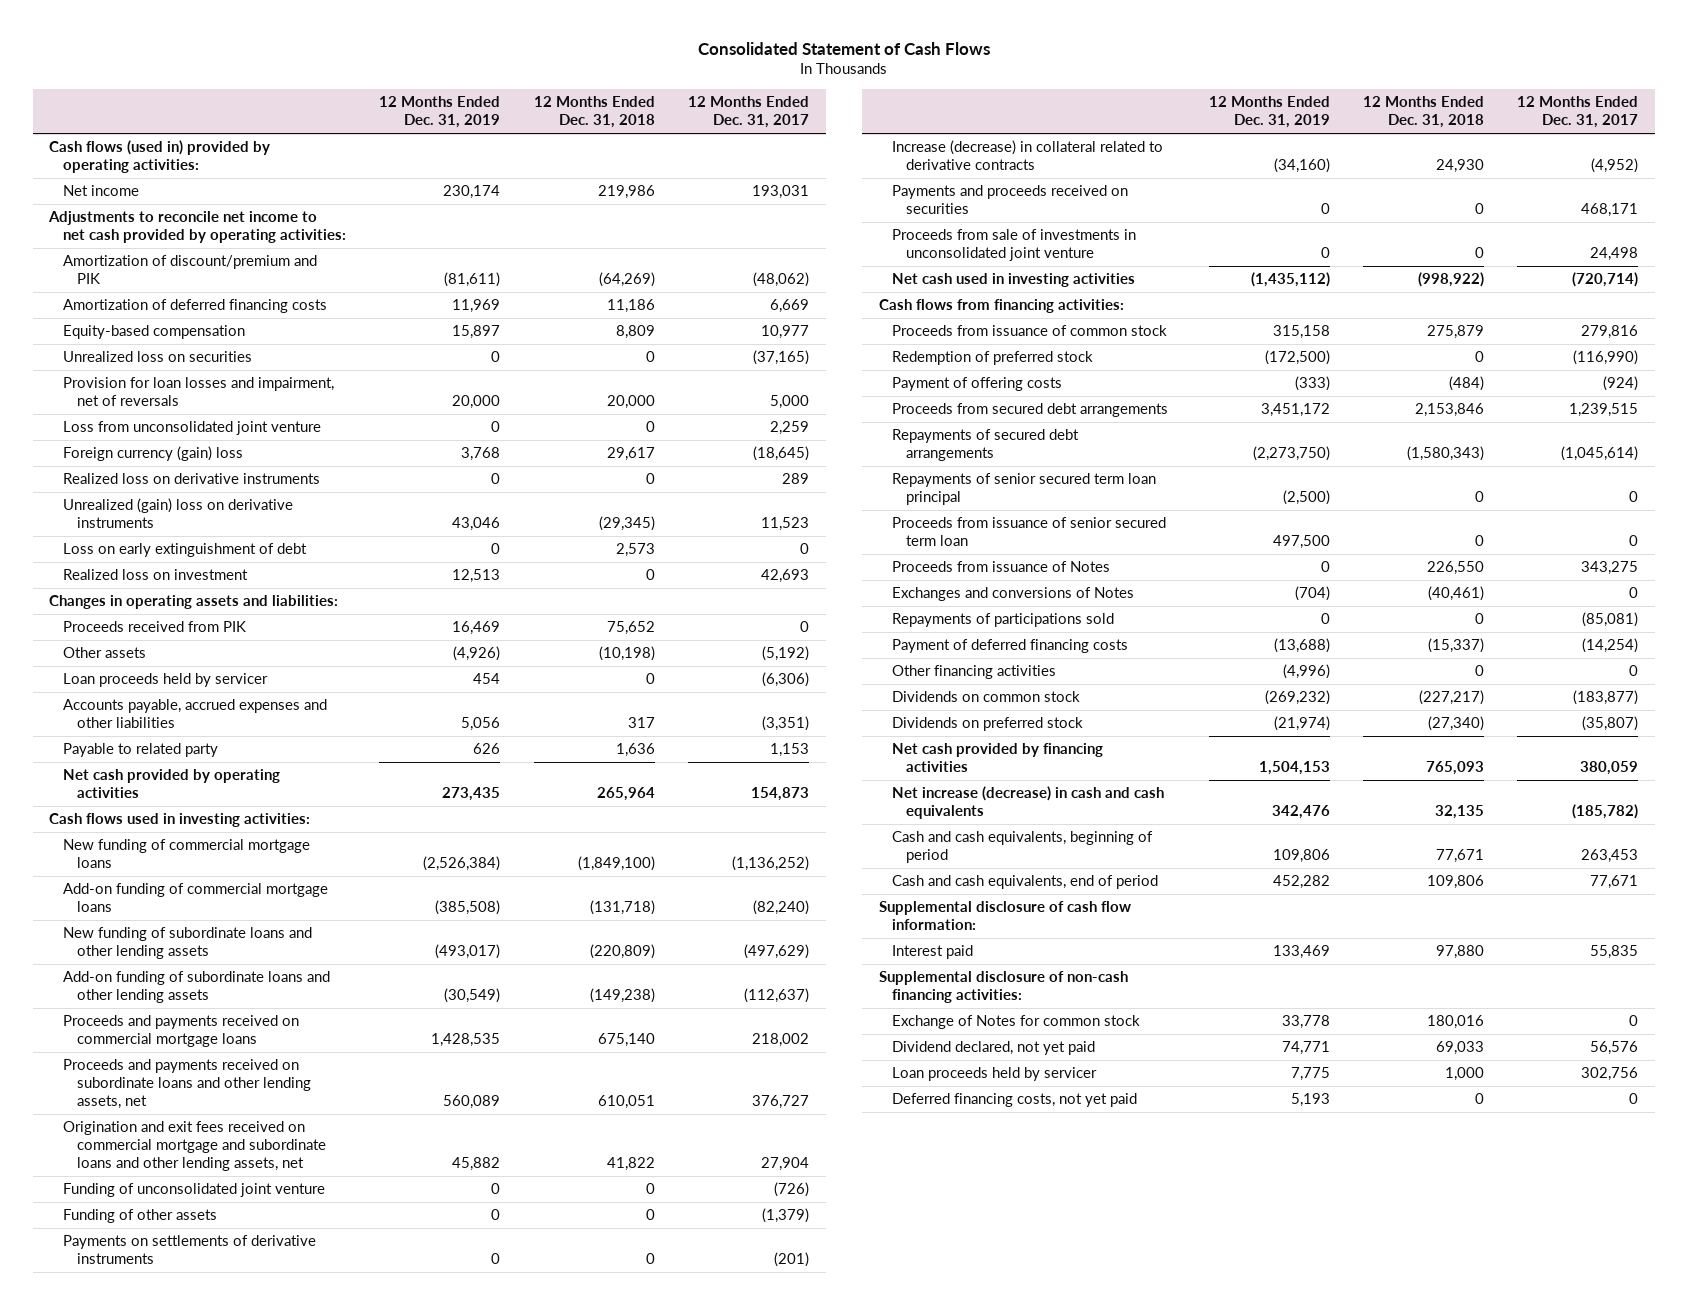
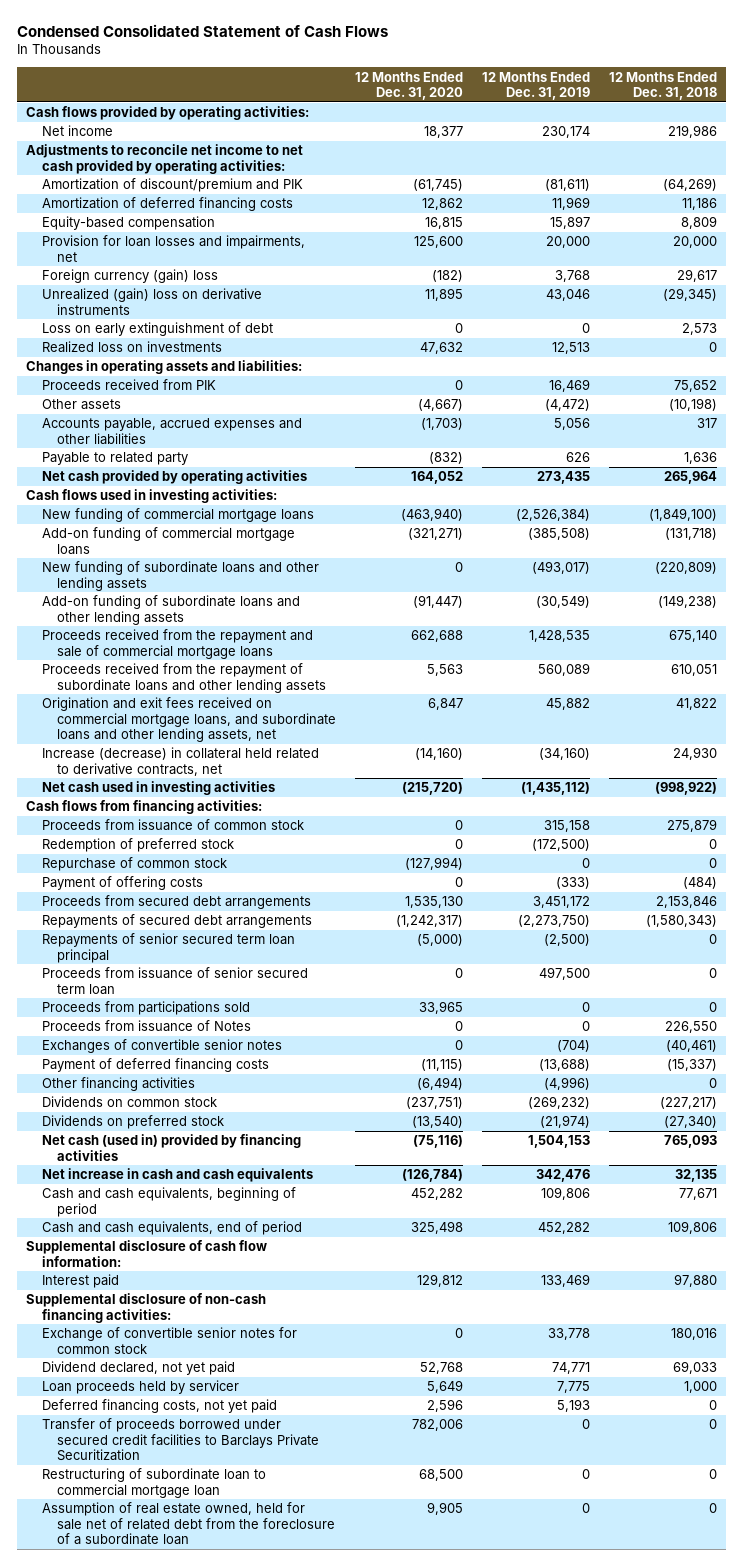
- Consolidated Statement of Cash Flows
+ Condensed Consolidated Statement of Cash Flows
- | 12 Months Ended Dec. 31, 2019 | 12 Months Ended Dec. 31, 2018 | 12 Months Ended Dec. 31, 2017
+ | 12 Months Ended Dec. 31, 2020 | 12 Months Ended Dec. 31, 2019 | 12 Months Ended Dec. 31, 2018
- Cash flows (used in) provided by operating activities:
+ Cash flows provided by operating activities:
- Unrealized loss on securities | 0 | 0 | (37,165)
- Provision for loan losses and impairment, net of reversals | 20,000 | 20,000 | 5,000
- Loss from unconsolidated joint venture | 0 | 0 | 2,259
+ Provision for loan losses and impairments, net | 125,600 | 20,000 | 20,000
- Realized loss on derivative instruments | 0 | 0 | 289
- Realized loss on investment | 12,513 | 0 | 42,693
+ Realized loss on investments | 47,632 | 12,513 | 0
- Other assets | (4,926) | (10,198) | (5,192)
- Loan proceeds held by servicer | 454 | 0 | (6,306)
+ Other assets | (4,667) | (4,472) | (10,198)
- Proceeds and payments received on commercial mortgage loans | 1,428,535 | 675,140 | 218,002
- Proceeds and payments received on subordinate loans and other lending assets, net | 560,089 | 610,051 | 376,727
- Origination and exit fees received on commercial mortgage and subordinate loans and other lending assets, net | 45,882 | 41,822 | 27,904
- Funding of unconsolidated joint venture | 0 | 0 | (726)
- Funding of other assets | 0 | 0 | (1,379)
- Payments on settlements of derivative instruments | 0 | 0 | (201)
- Increase (decrease) in collateral related to derivative contracts | (34,160) | 24,930 | (4,952)
- Payments and proceeds received on securities | 0 | 0 | 468,171
- Proceeds from sale of investments in unconsolidated joint venture | 0 | 0 | 24,498
+ Proceeds received from the repayment and sale of commercial mortgage loans | 662,688 | 1,428,535 | 675,140
+ Proceeds received from the repayment of subordinate loans and other lending assets | 5,563 | 560,089 | 610,051
+ Origination and exit fees received on commercial mortgage loans, and subordinate loans and other lending assets, net | 6,847 | 45,882 | 41,822
+ Increase (decrease) in collateral held related to derivative contracts, net | (14,160) | (34,160) | 24,930
+ Repurchase of common stock | (127,994) | 0 | 0
+ Proceeds from participations sold | 33,965 | 0 | 0
- Exchanges and conversions of Notes | (704) | (40,461) | 0
- Repayments of participations sold | 0 | 0 | (85,081)
+ Exchanges of convertible senior notes | 0 | (704) | (40,461)
- Net cash provided by financing activities | 1,504,153 | 765,093 | 380,059
- Net increase (decrease) in cash and cash equivalents | 342,476 | 32,135 | (185,782)
+ Net cash (used in) provided by financing activities | (75,116) | 1,504,153 | 765,093
+ Net increase in cash and cash equivalents | (126,784) | 342,476 | 32,135
- Exchange of Notes for common stock | 33,778 | 180,016 | 0
+ Exchange of convertible senior notes for common stock | 0 | 33,778 | 180,016
+ Transfer of proceeds borrowed under secured credit facilities to Barclays Private Securitization | 782,006 | 0 | 0
+ Restructuring of subordinate loan to commercial mortgage loan | 68,500 | 0 | 0
+ Assumption of real estate owned, held for sale net of related debt from the foreclosure of a subordinate loan | 9,905 | 0 | 0

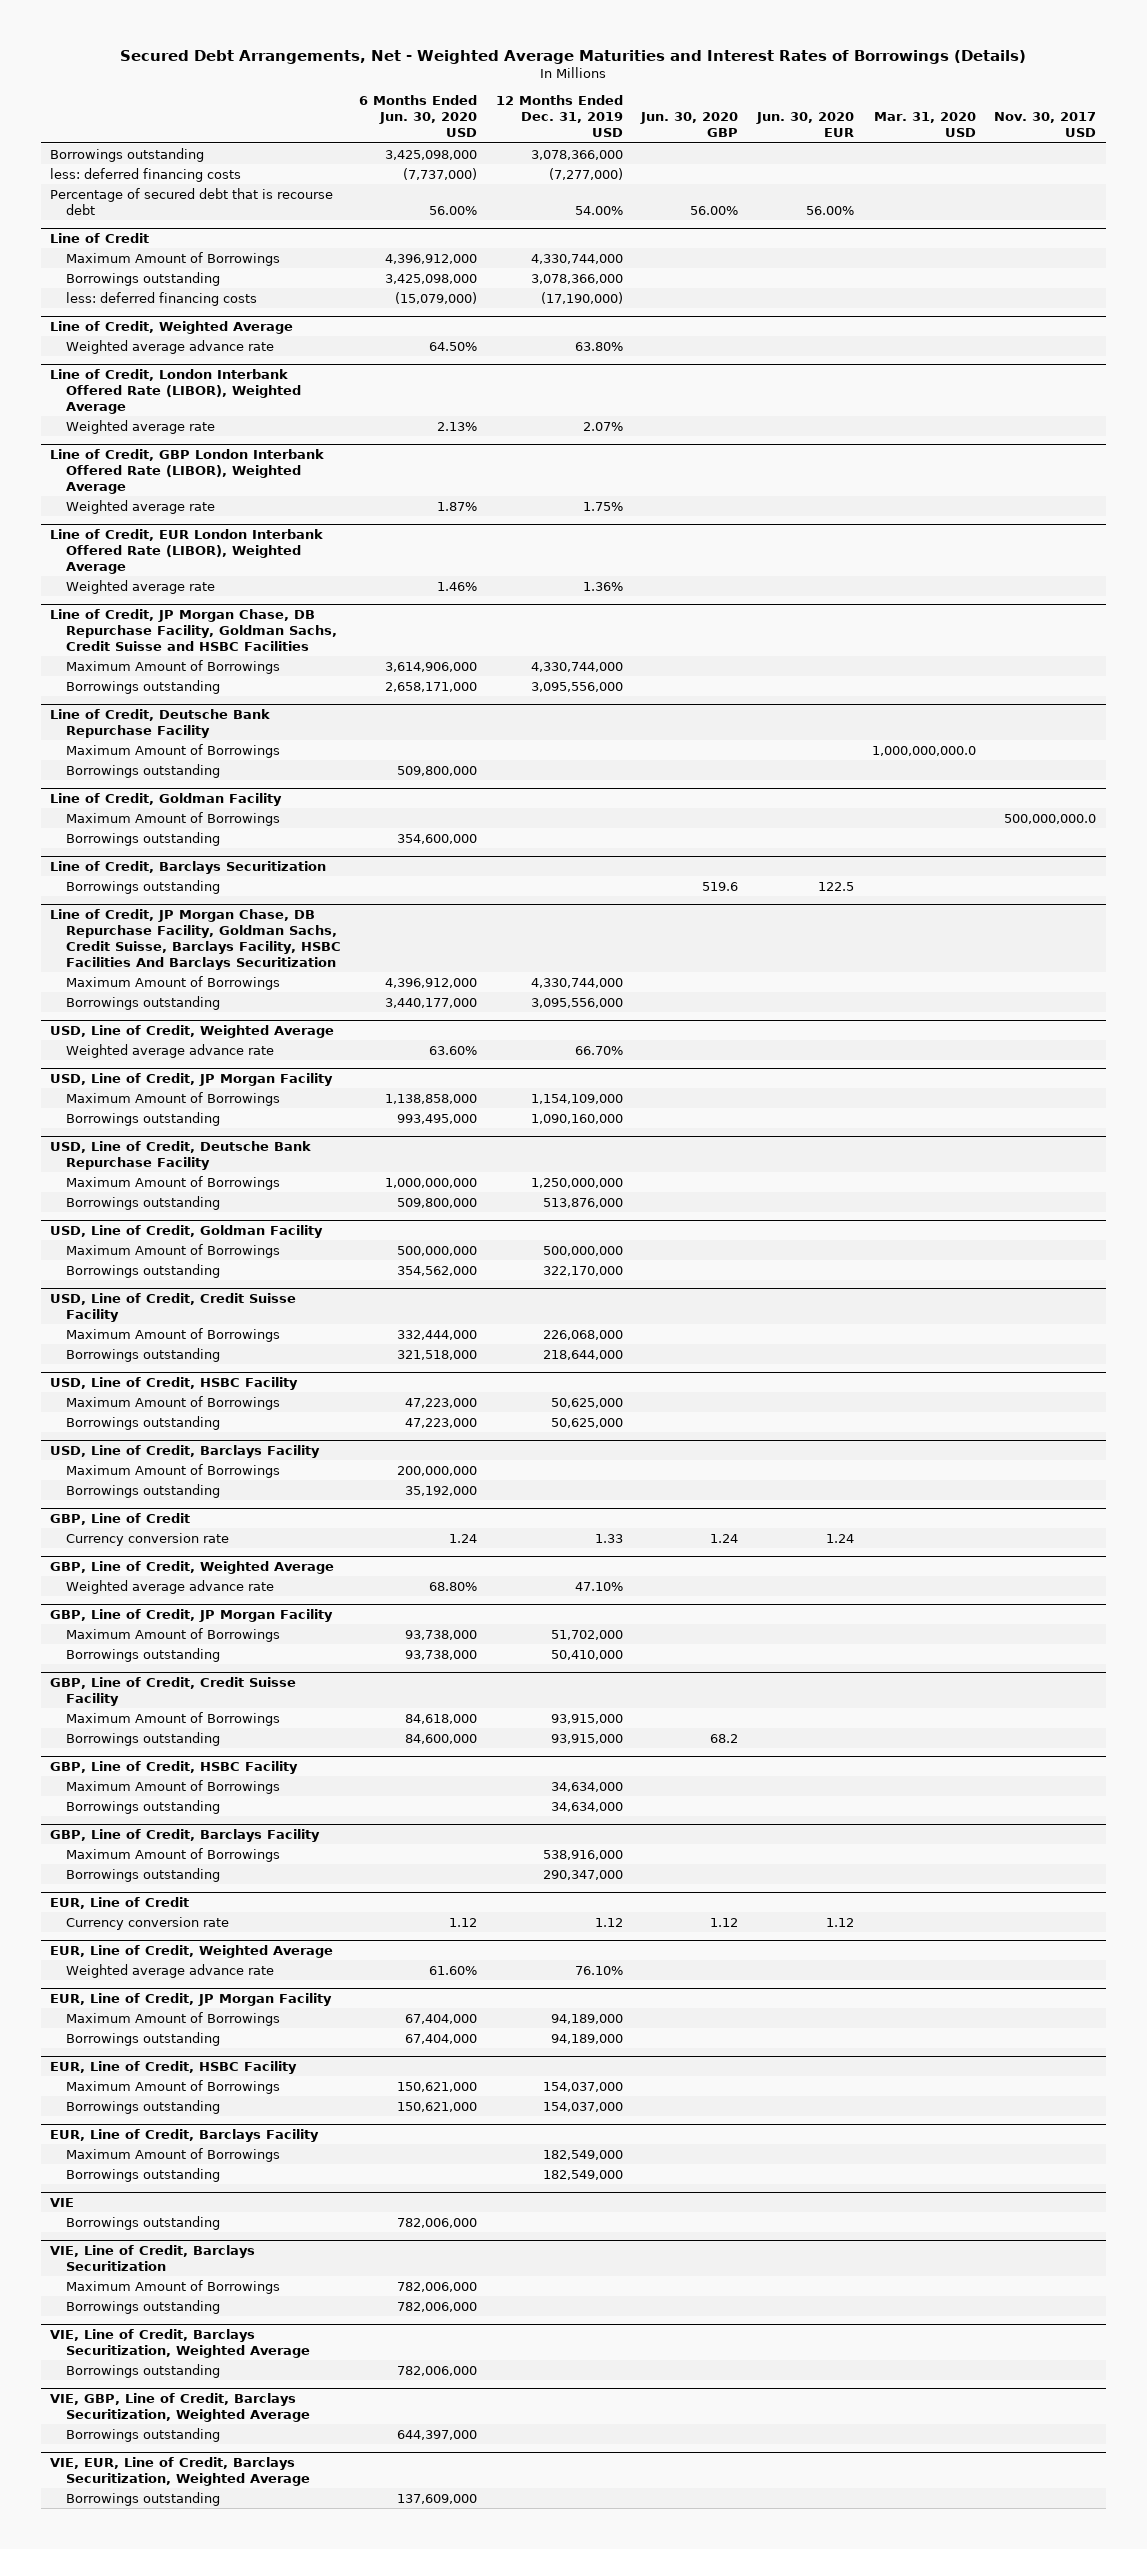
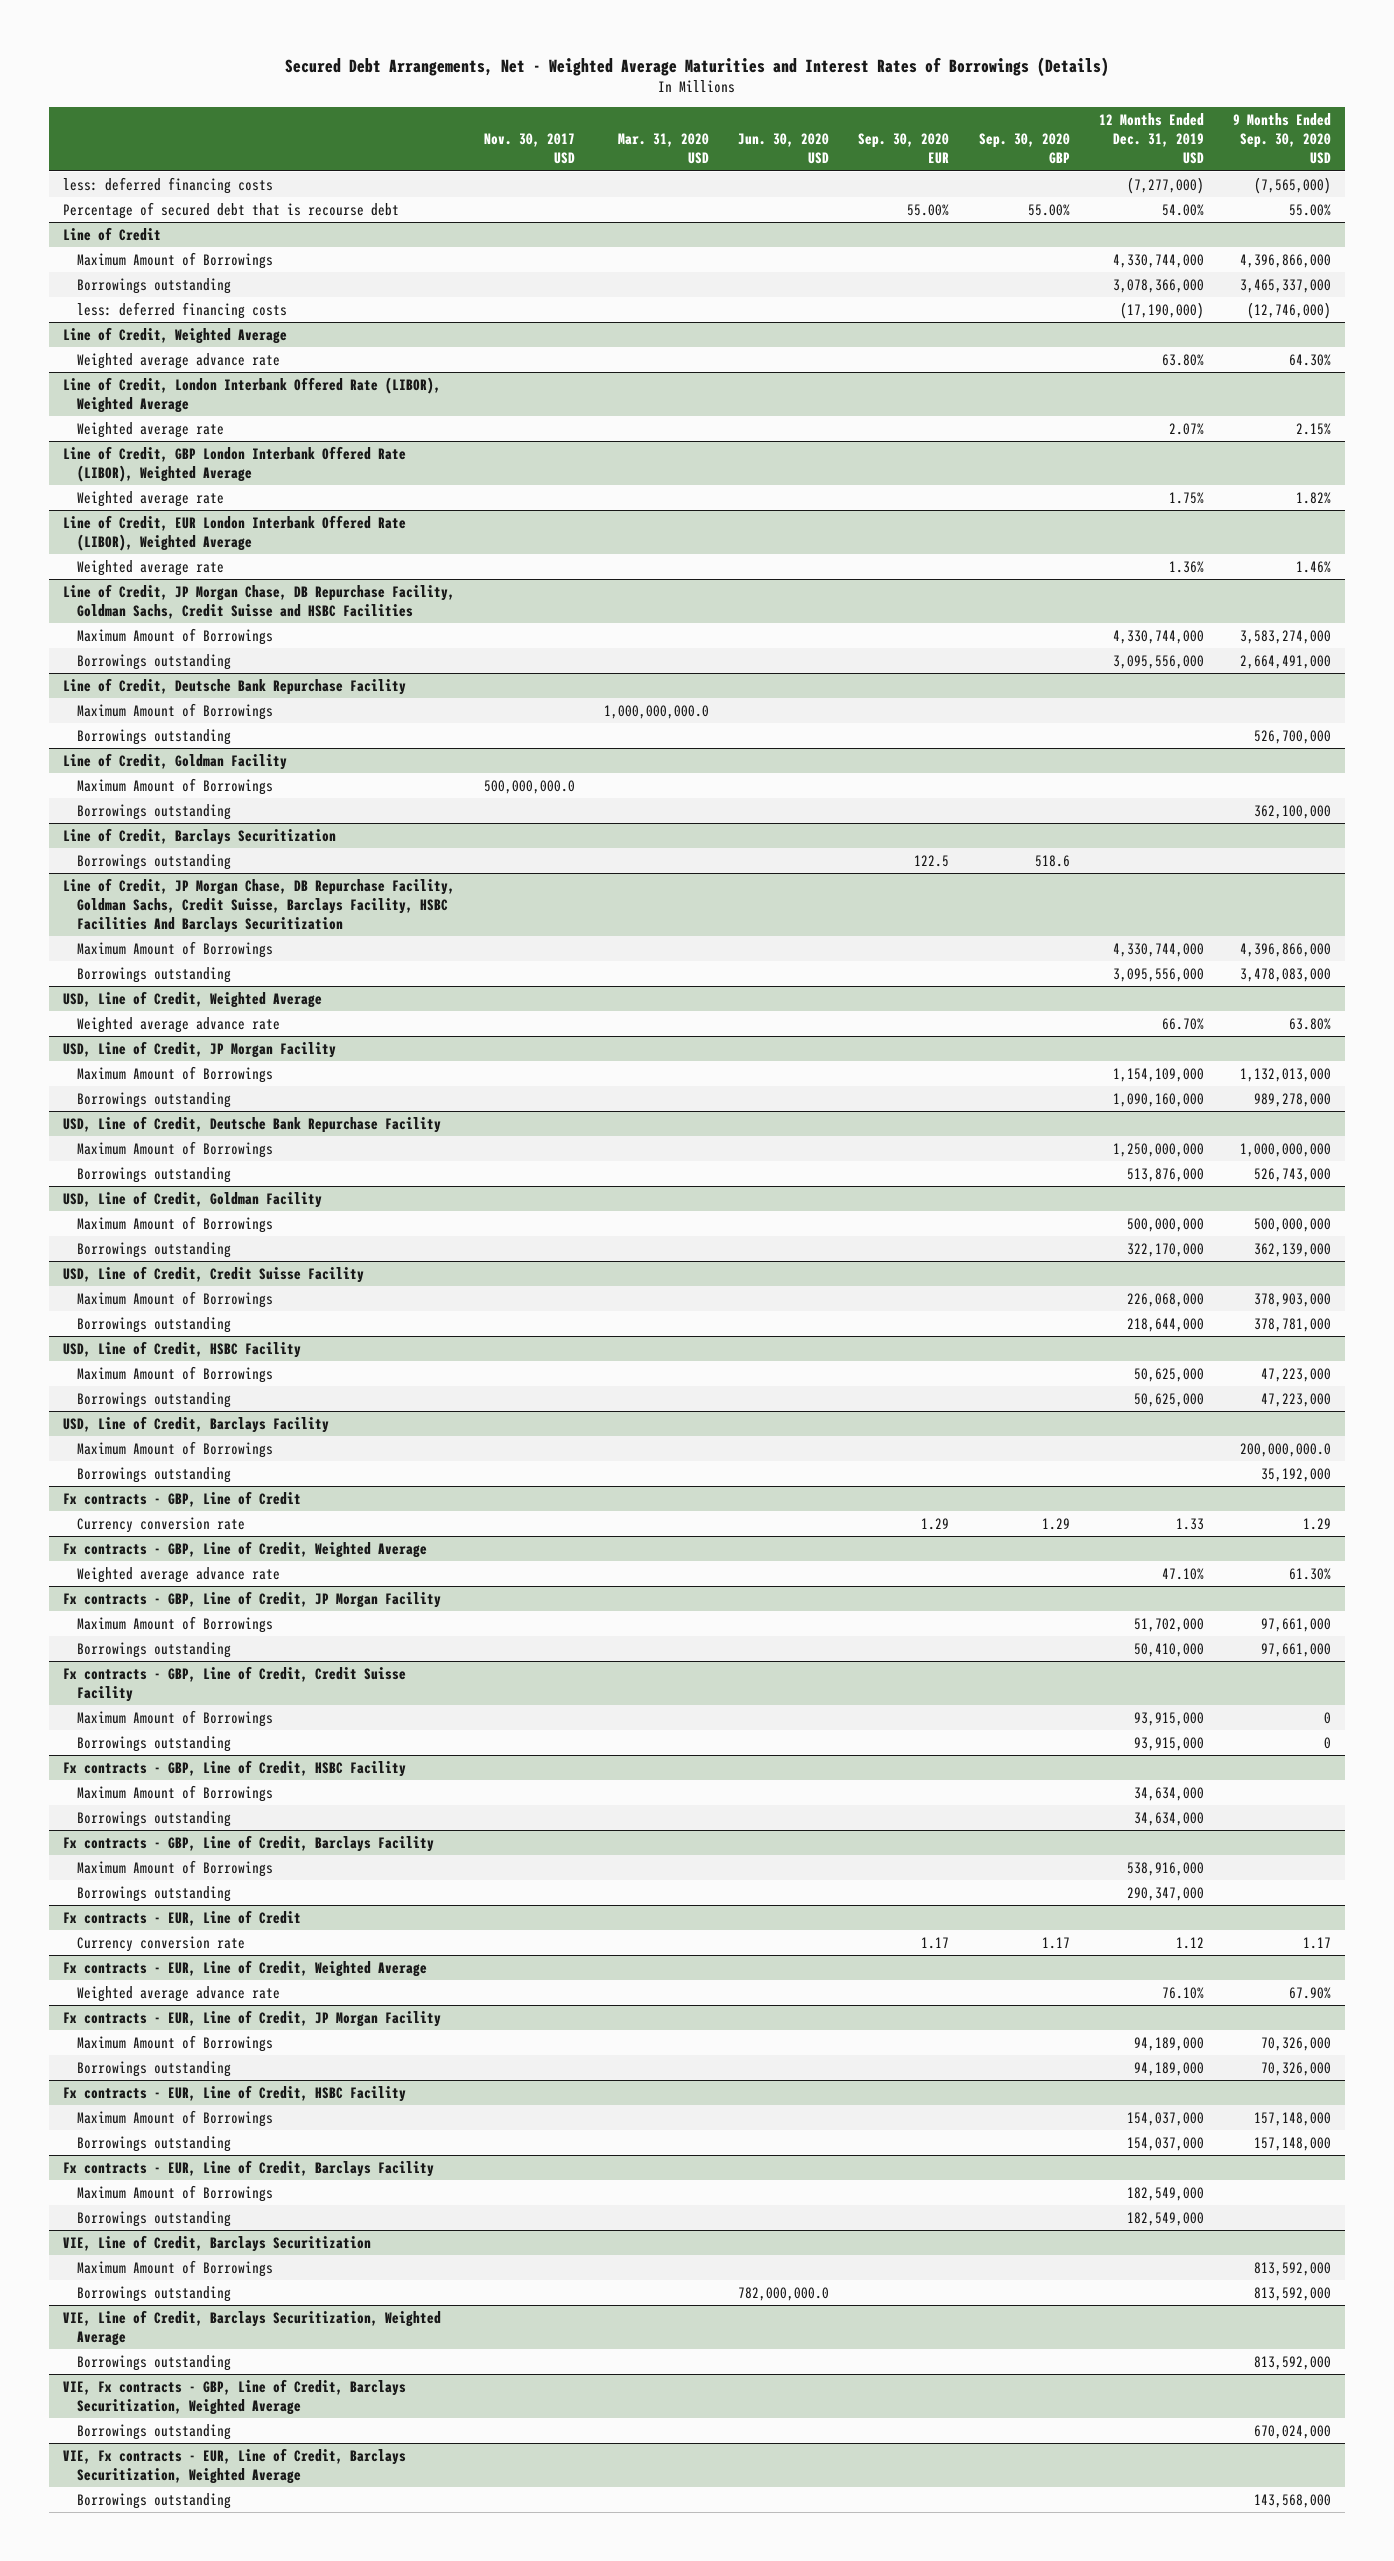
- | 6 Months Ended Jun. 30, 2020 USD | 12 Months Ended Dec. 31, 2019 USD | Jun. 30, 2020 GBP | Jun. 30, 2020 EUR | Mar. 31, 2020 USD | Nov. 30, 2017 USD
+ | Nov. 30, 2017 USD | Mar. 31, 2020 USD | Jun. 30, 2020 USD | Sep. 30, 2020 EUR | Sep. 30, 2020 GBP | 12 Months Ended Dec. 31, 2019 USD | 9 Months Ended Sep. 30, 2020 USD
- Borrowings outstanding | 3,425,098,000 | 3,078,366,000 | | | |
- GBP, Line of Credit
+ Fx contracts - GBP, Line of Credit
- GBP, Line of Credit, Weighted Average
+ Fx contracts - GBP, Line of Credit, Weighted Average
- GBP, Line of Credit, JP Morgan Facility
+ Fx contracts - GBP, Line of Credit, JP Morgan Facility
- GBP, Line of Credit, Credit Suisse Facility
+ Fx contracts - GBP, Line of Credit, Credit Suisse Facility
- GBP, Line of Credit, HSBC Facility
+ Fx contracts - GBP, Line of Credit, HSBC Facility
- GBP, Line of Credit, Barclays Facility
+ Fx contracts - GBP, Line of Credit, Barclays Facility
- EUR, Line of Credit
+ Fx contracts - EUR, Line of Credit
- EUR, Line of Credit, Weighted Average
+ Fx contracts - EUR, Line of Credit, Weighted Average
- EUR, Line of Credit, JP Morgan Facility
+ Fx contracts - EUR, Line of Credit, JP Morgan Facility
- EUR, Line of Credit, HSBC Facility
+ Fx contracts - EUR, Line of Credit, HSBC Facility
- EUR, Line of Credit, Barclays Facility
+ Fx contracts - EUR, Line of Credit, Barclays Facility
- VIE
- Borrowings outstanding | 782,006,000 | | | | |
- VIE, GBP, Line of Credit, Barclays Securitization, Weighted Average
+ VIE, Fx contracts - GBP, Line of Credit, Barclays Securitization, Weighted Average
- VIE, EUR, Line of Credit, Barclays Securitization, Weighted Average
+ VIE, Fx contracts - EUR, Line of Credit, Barclays Securitization, Weighted Average

